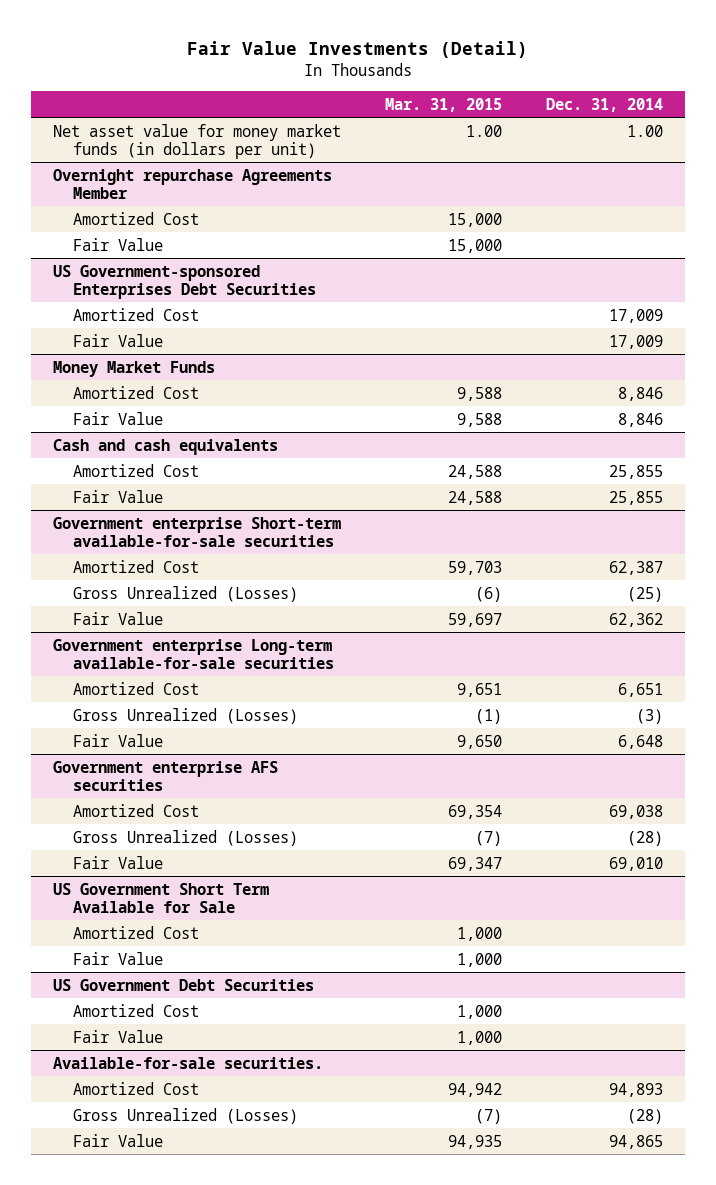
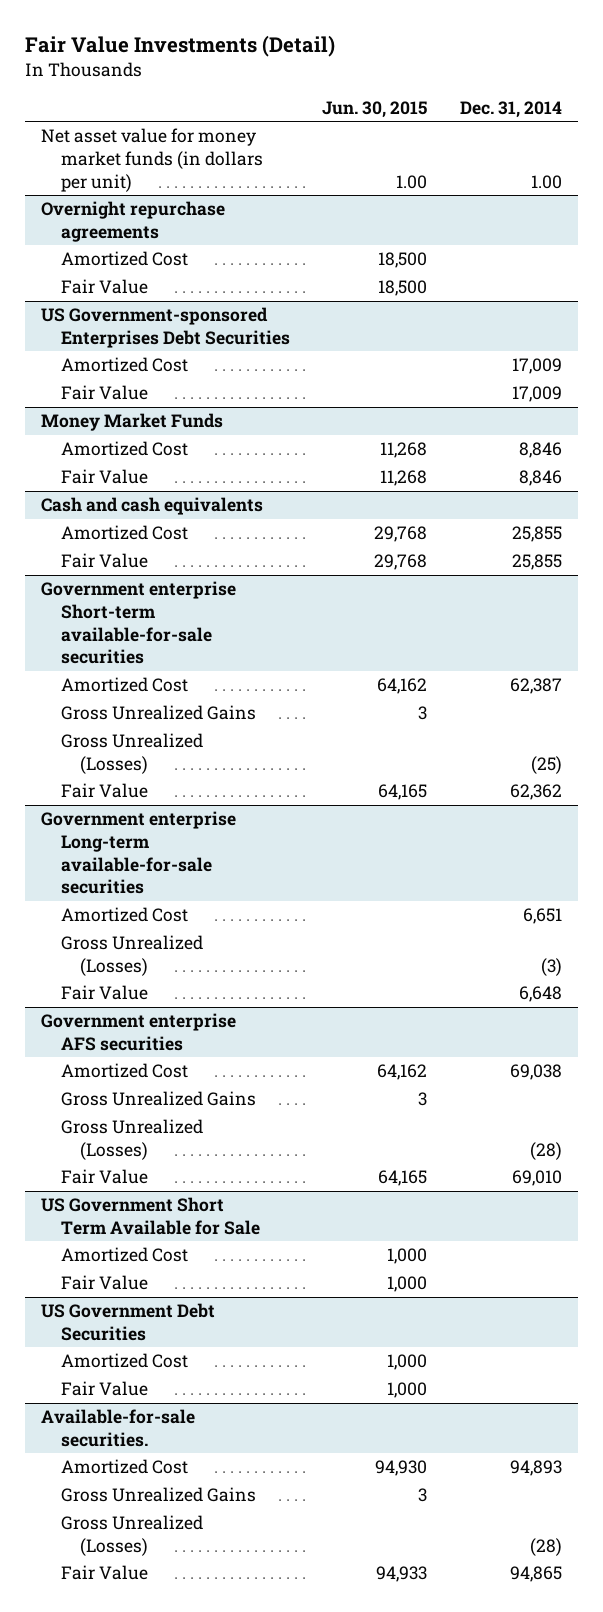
- | Mar. 31, 2015 | Dec. 31, 2014
+ | Jun. 30, 2015 | Dec. 31, 2014
- Overnight repurchase Agreements Member
+ Overnight repurchase agreements
@ Government enterprise Short-term available-for-sale securities
+ Gross Unrealized Gains | 3 |
@ Government enterprise AFS securities
+ Gross Unrealized Gains | 3 |
@ Available-for-sale securities.
+ Gross Unrealized Gains | 3 |

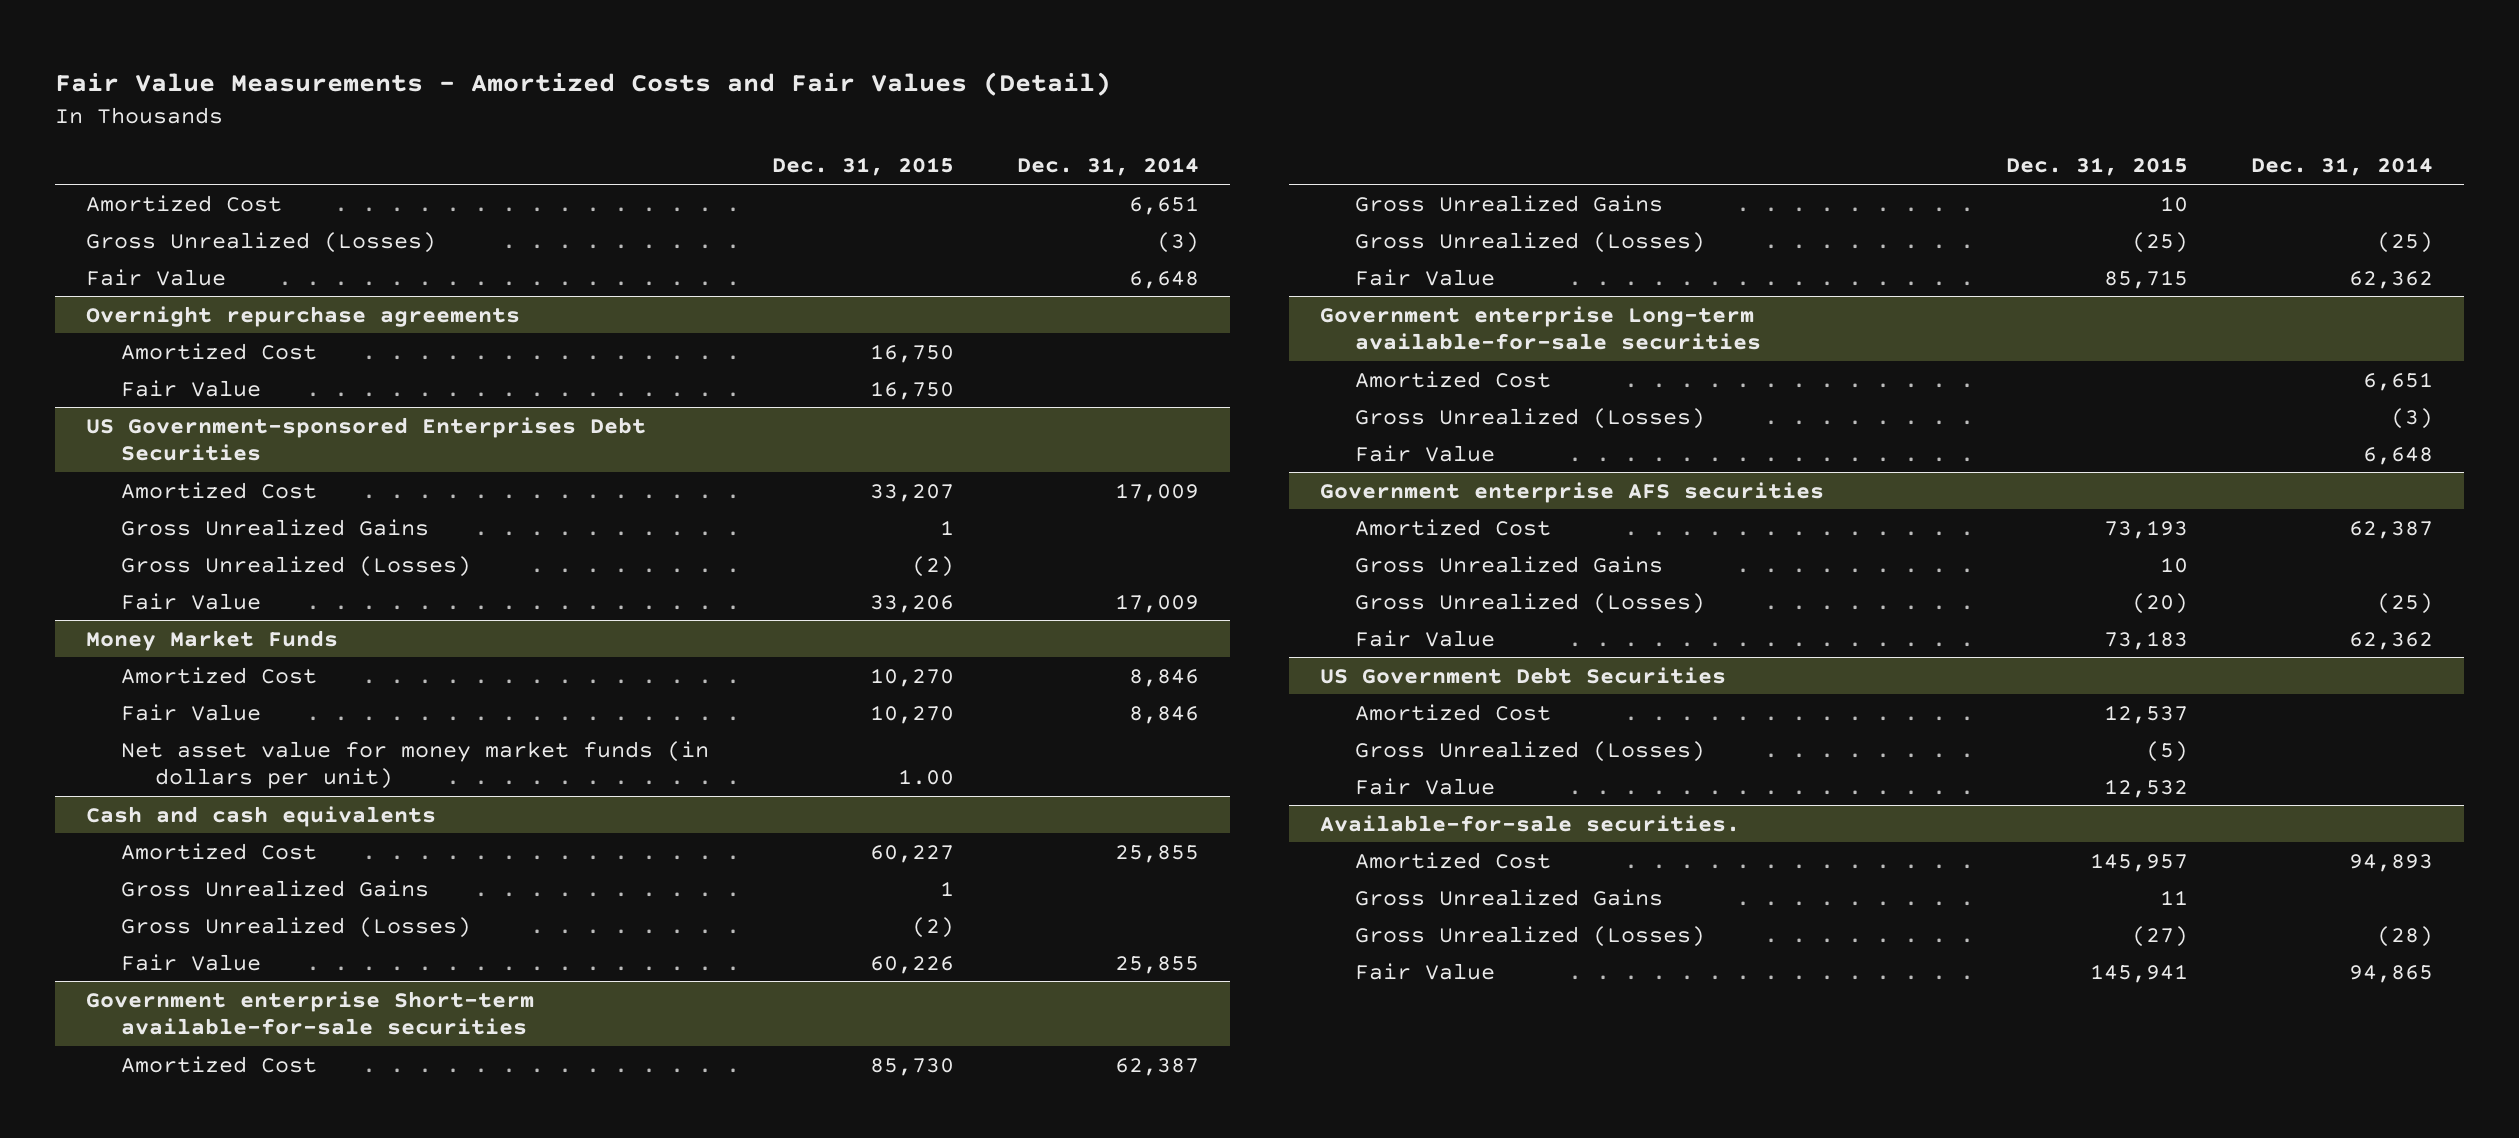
- Fair Value Investments (Detail)
+ Fair Value Measurements - Amortized Costs and Fair Values (Detail)
- | Jun. 30, 2015 | Dec. 31, 2014
+ | Dec. 31, 2015 | Dec. 31, 2014
- Net asset value for money market funds (in dollars per unit) | 1.00 | 1.00
+ Amortized Cost | | 6,651
+ Gross Unrealized (Losses) | | (3)
+ Fair Value | | 6,648
@ US Government-sponsored Enterprises Debt Securities
+ Gross Unrealized Gains | 1 |
+ Gross Unrealized (Losses) | (2) |
@ Money Market Funds
+ Net asset value for money market funds (in dollars per unit) | 1.00 |
@ Cash and cash equivalents
+ Gross Unrealized Gains | 1 |
+ Gross Unrealized (Losses) | (2) |
@ Government enterprise AFS securities
- Amortized Cost | 64,162 | 69,038
+ Amortized Cost | 73,193 | 62,387
- Gross Unrealized (Losses) | | (28)
- Fair Value | 64,165 | 69,010
- US Government Short Term Available for Sale
- Amortized Cost | 1,000 |
- Fair Value | 1,000 |
@ Government enterprise AFS securities
+ Gross Unrealized (Losses) | (20) | (25)
+ Fair Value | 73,183 | 62,362
@ US Government Debt Securities
+ Gross Unrealized (Losses) | (5) |

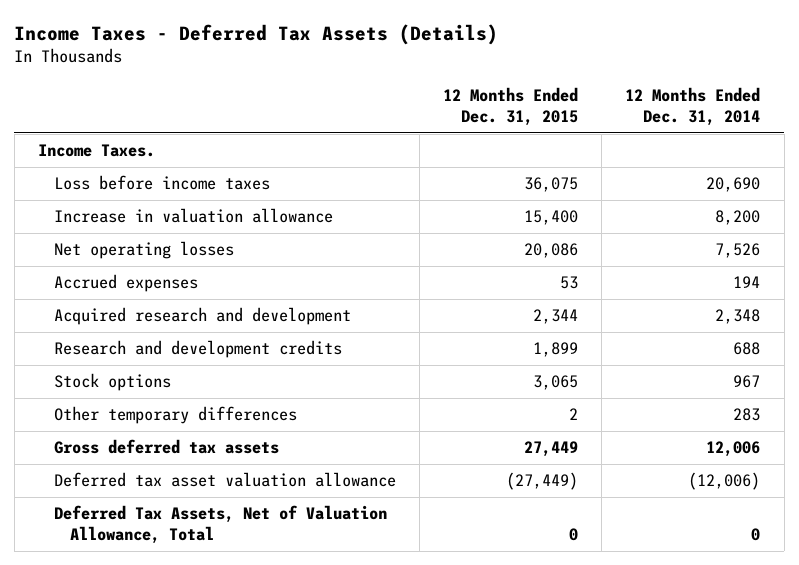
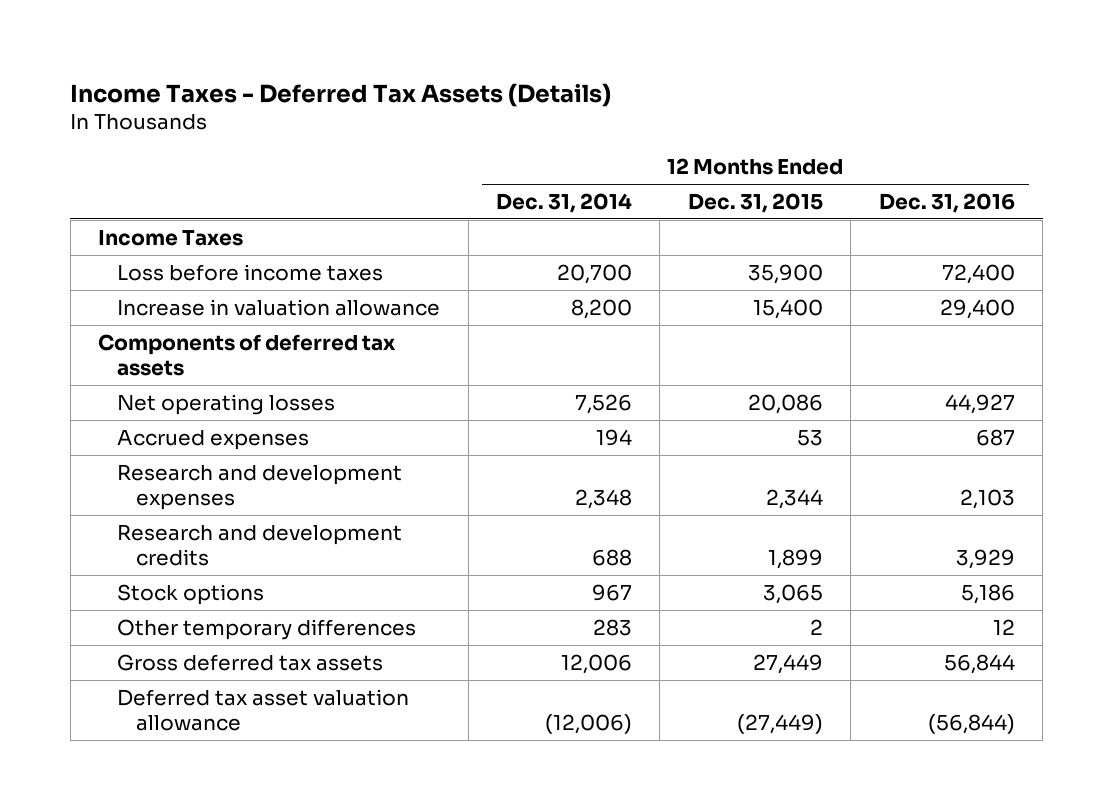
- | 12 Months Ended Dec. 31, 2015 | 12 Months Ended Dec. 31, 2014
+ | 12 Months Ended Dec. 31, 2014 | 12 Months Ended Dec. 31, 2015 | 12 Months Ended Dec. 31, 2016
- Income Taxes.
- Loss before income taxes | 36,075 | 20,690
+ Income Taxes
+ Loss before income taxes | 20,700 | 35,900 | 72,400
+ Components of deferred tax assets
- Acquired research and development | 2,344 | 2,348
+ Research and development expenses | 2,348 | 2,344 | 2,103
- Deferred Tax Assets, Net of Valuation Allowance, Total | 0 | 0

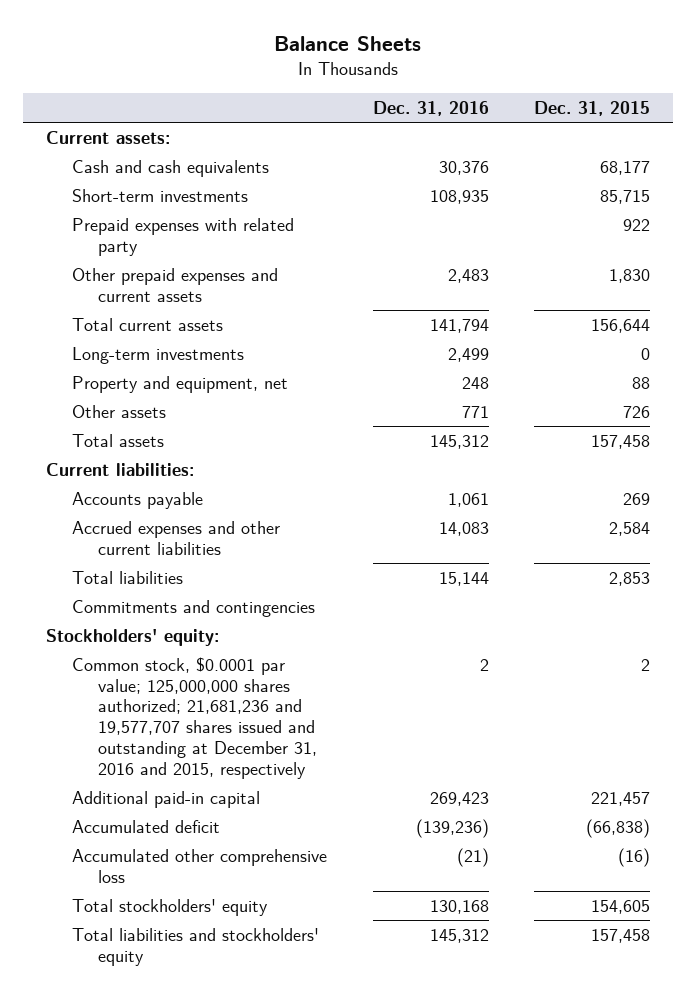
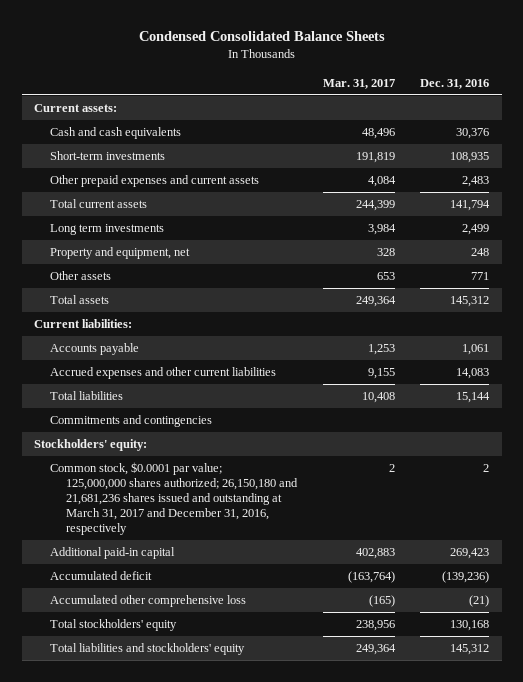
- Balance Sheets
+ Condensed Consolidated Balance Sheets
- | Dec. 31, 2016 | Dec. 31, 2015
+ | Mar. 31, 2017 | Dec. 31, 2016
- Prepaid expenses with related party | | 922
- Long-term investments | 2,499 | 0
+ Long term investments | 3,984 | 2,499
- Common stock, $0.0001 par value; 125,000,000 shares authorized; 21,681,236 and 19,577,707 shares issued and outstanding at December 31, 2016 and 2015, respectively | 2 | 2
+ Common stock, $0.0001 par value; 125,000,000 shares authorized; 26,150,180 and 21,681,236 shares issued and outstanding at March 31, 2017 and December 31, 2016, respectively | 2 | 2

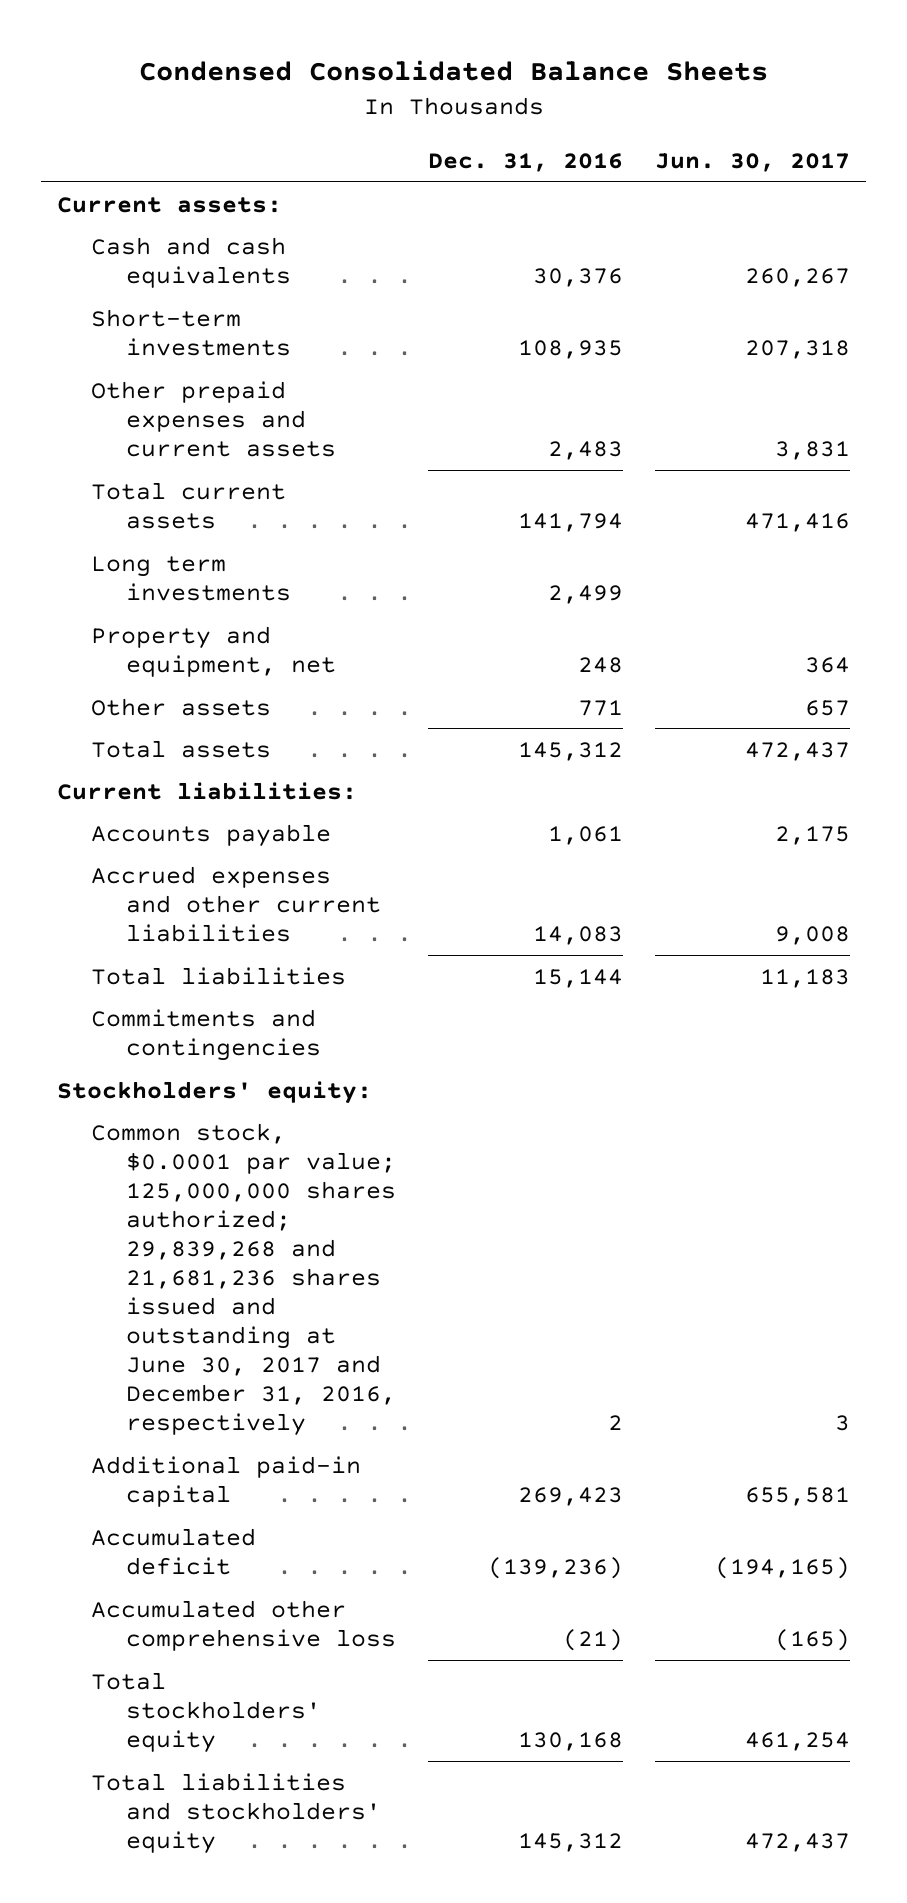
- | Mar. 31, 2017 | Dec. 31, 2016
+ | Dec. 31, 2016 | Jun. 30, 2017
- Common stock, $0.0001 par value; 125,000,000 shares authorized; 26,150,180 and 21,681,236 shares issued and outstanding at March 31, 2017 and December 31, 2016, respectively | 2 | 2
+ Common stock, $0.0001 par value; 125,000,000 shares authorized; 29,839,268 and 21,681,236 shares issued and outstanding at June 30, 2017 and December 31, 2016, respectively | 2 | 3

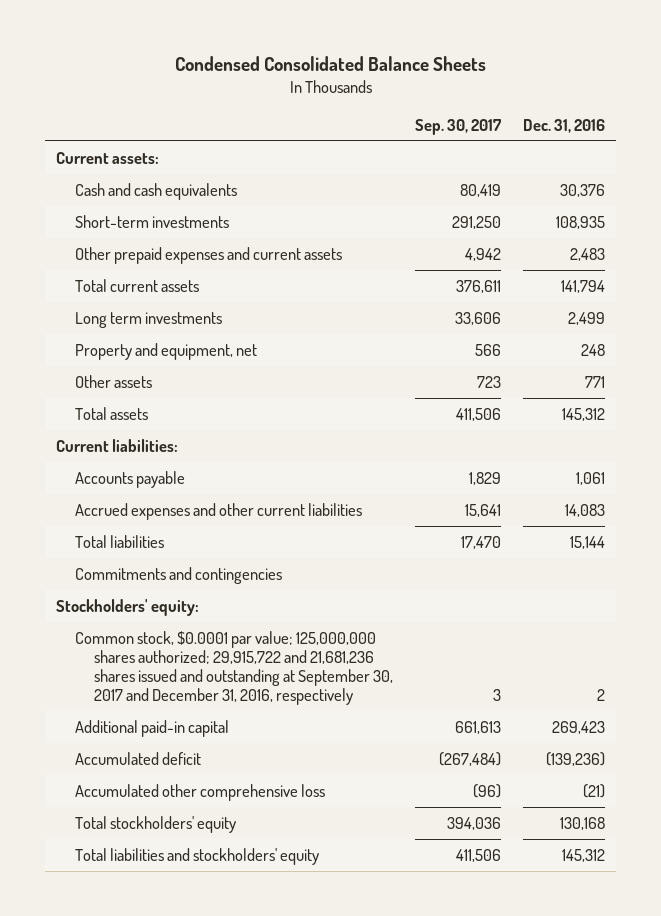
- | Dec. 31, 2016 | Jun. 30, 2017
+ | Sep. 30, 2017 | Dec. 31, 2016
- Common stock, $0.0001 par value; 125,000,000 shares authorized; 29,839,268 and 21,681,236 shares issued and outstanding at June 30, 2017 and December 31, 2016, respectively | 2 | 3
+ Common stock, $0.0001 par value; 125,000,000 shares authorized; 29,915,722 and 21,681,236 shares issued and outstanding at September 30, 2017 and December 31, 2016, respectively | 3 | 2

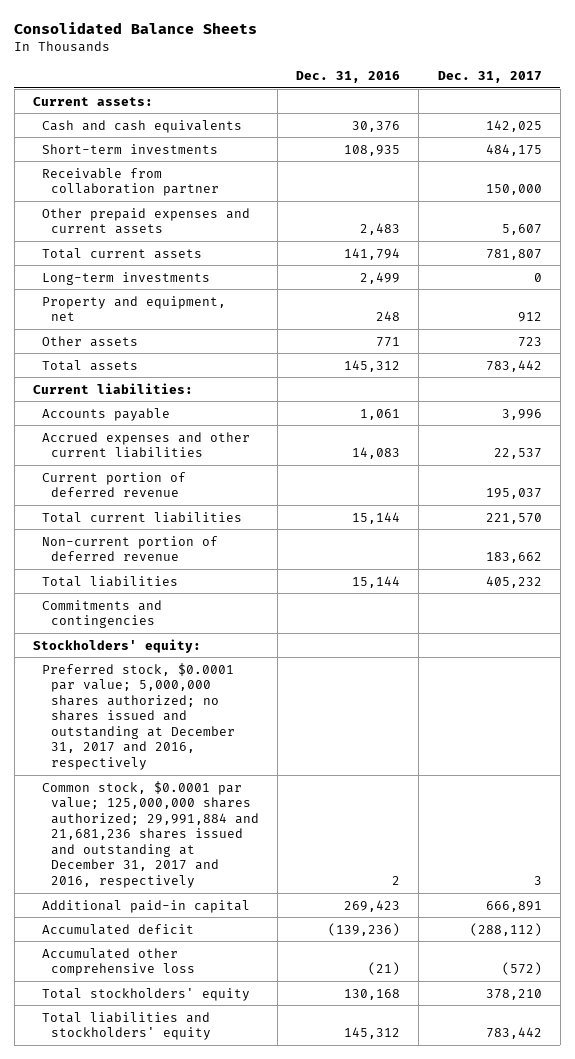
- Condensed Consolidated Balance Sheets
+ Consolidated Balance Sheets
- | Sep. 30, 2017 | Dec. 31, 2016
+ | Dec. 31, 2016 | Dec. 31, 2017
+ Receivable from collaboration partner | | 150,000
- Long term investments | 33,606 | 2,499
+ Long-term investments | 2,499 | 0
+ Current portion of deferred revenue | | 195,037
+ Total current liabilities | 15,144 | 221,570
+ Non-current portion of deferred revenue | | 183,662
- Common stock, $0.0001 par value; 125,000,000 shares authorized; 29,915,722 and 21,681,236 shares issued and outstanding at September 30, 2017 and December 31, 2016, respectively | 3 | 2
+ Preferred stock, $0.0001 par value; 5,000,000 shares authorized; no shares issued and outstanding at December 31, 2017 and 2016, respectively
+ Common stock, $0.0001 par value; 125,000,000 shares authorized; 29,991,884 and 21,681,236 shares issued and outstanding at December 31, 2017 and 2016, respectively | 2 | 3

